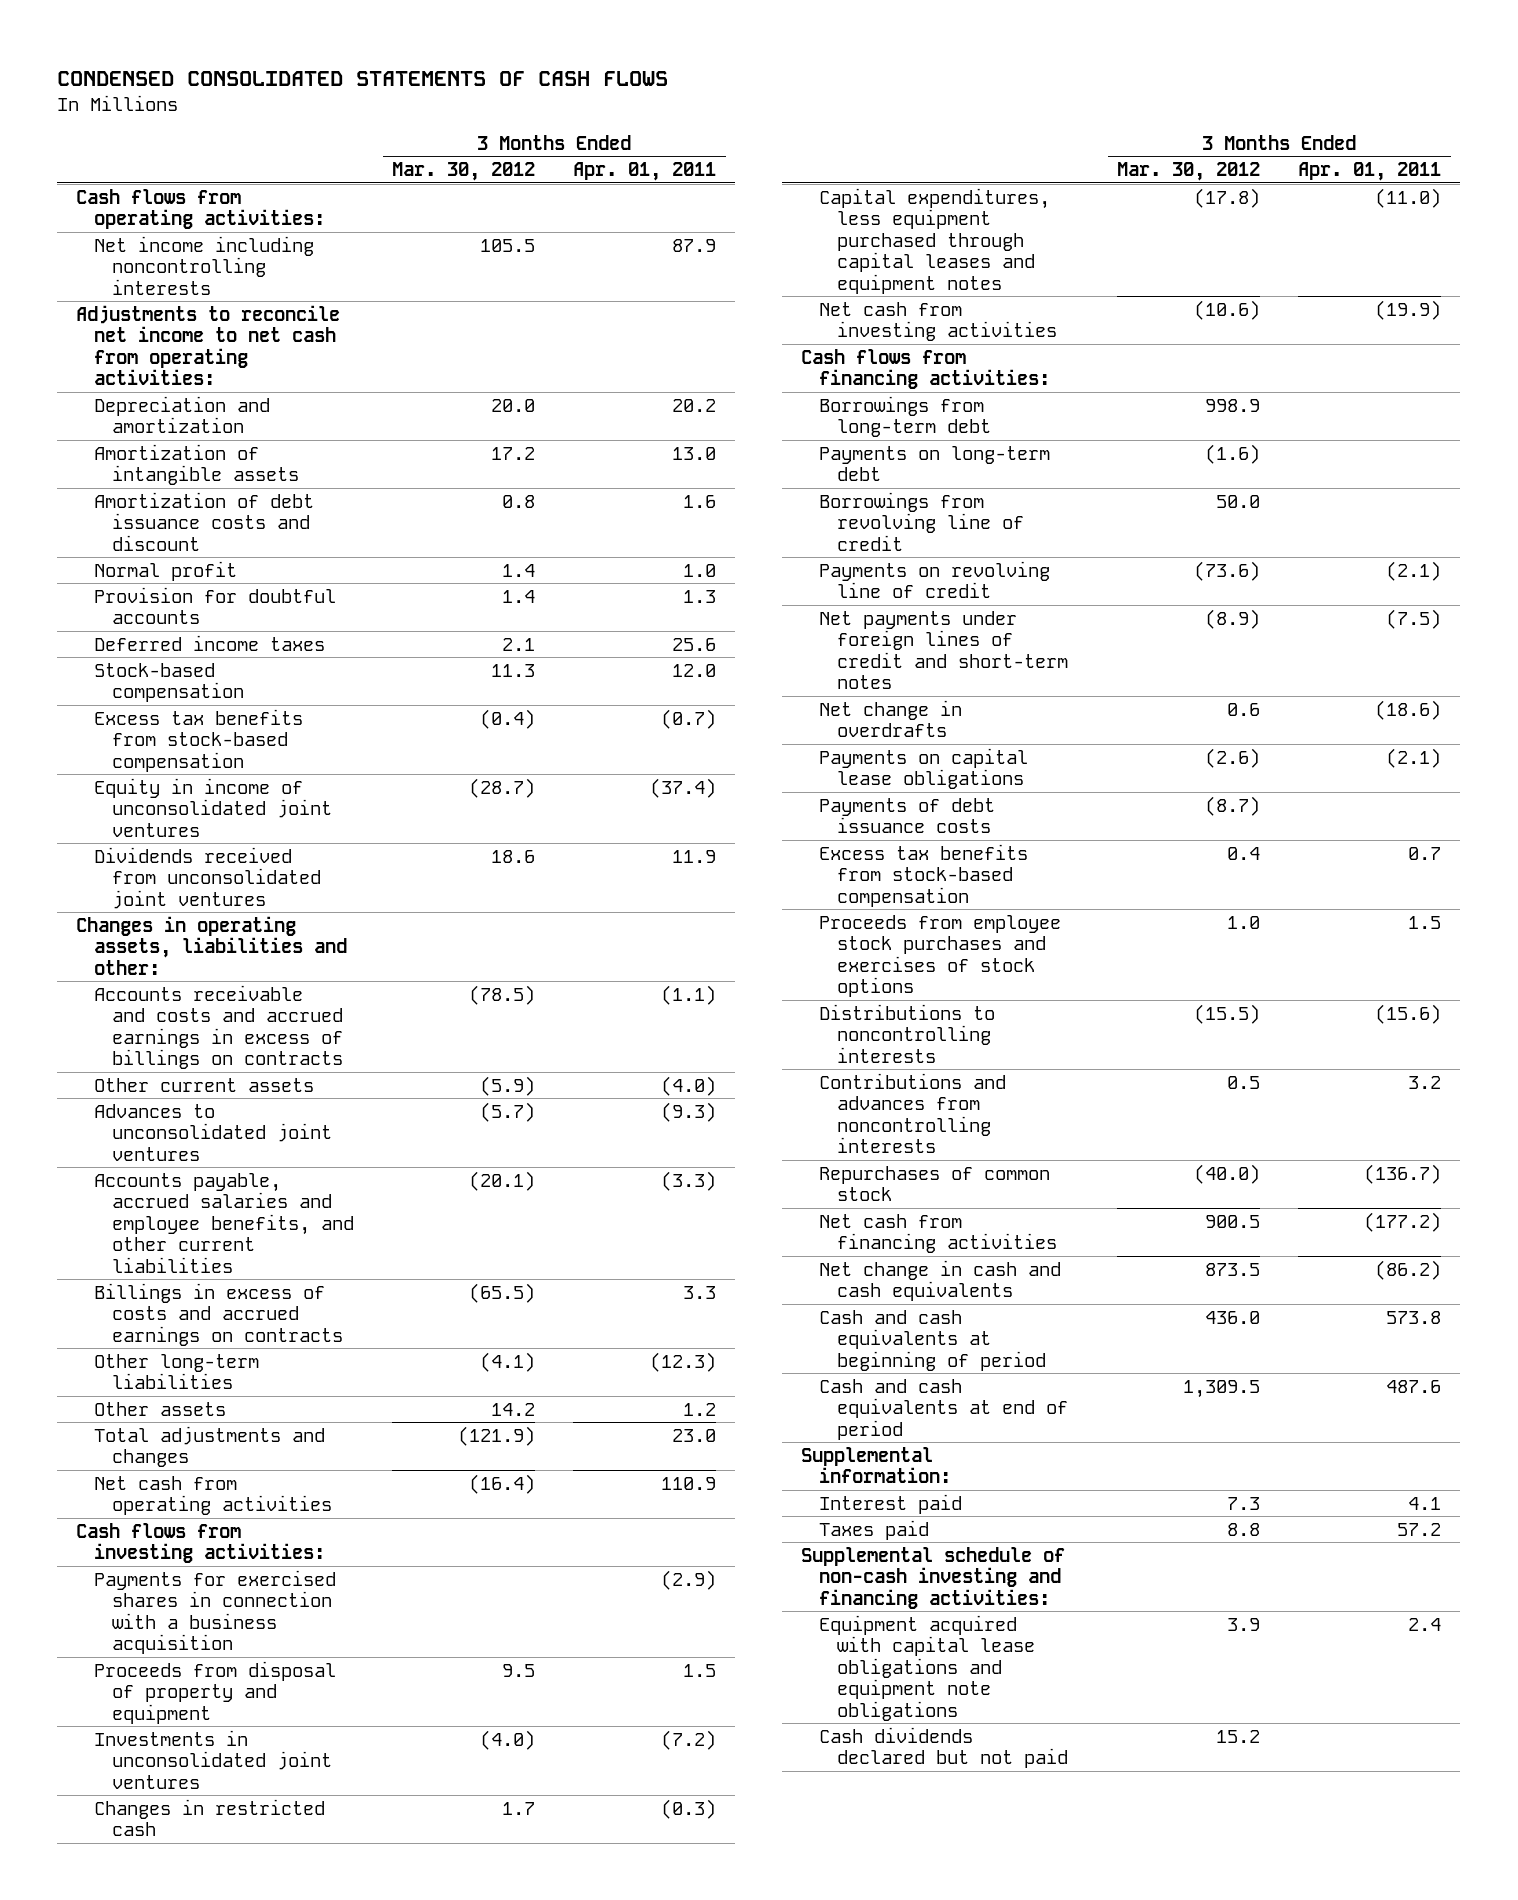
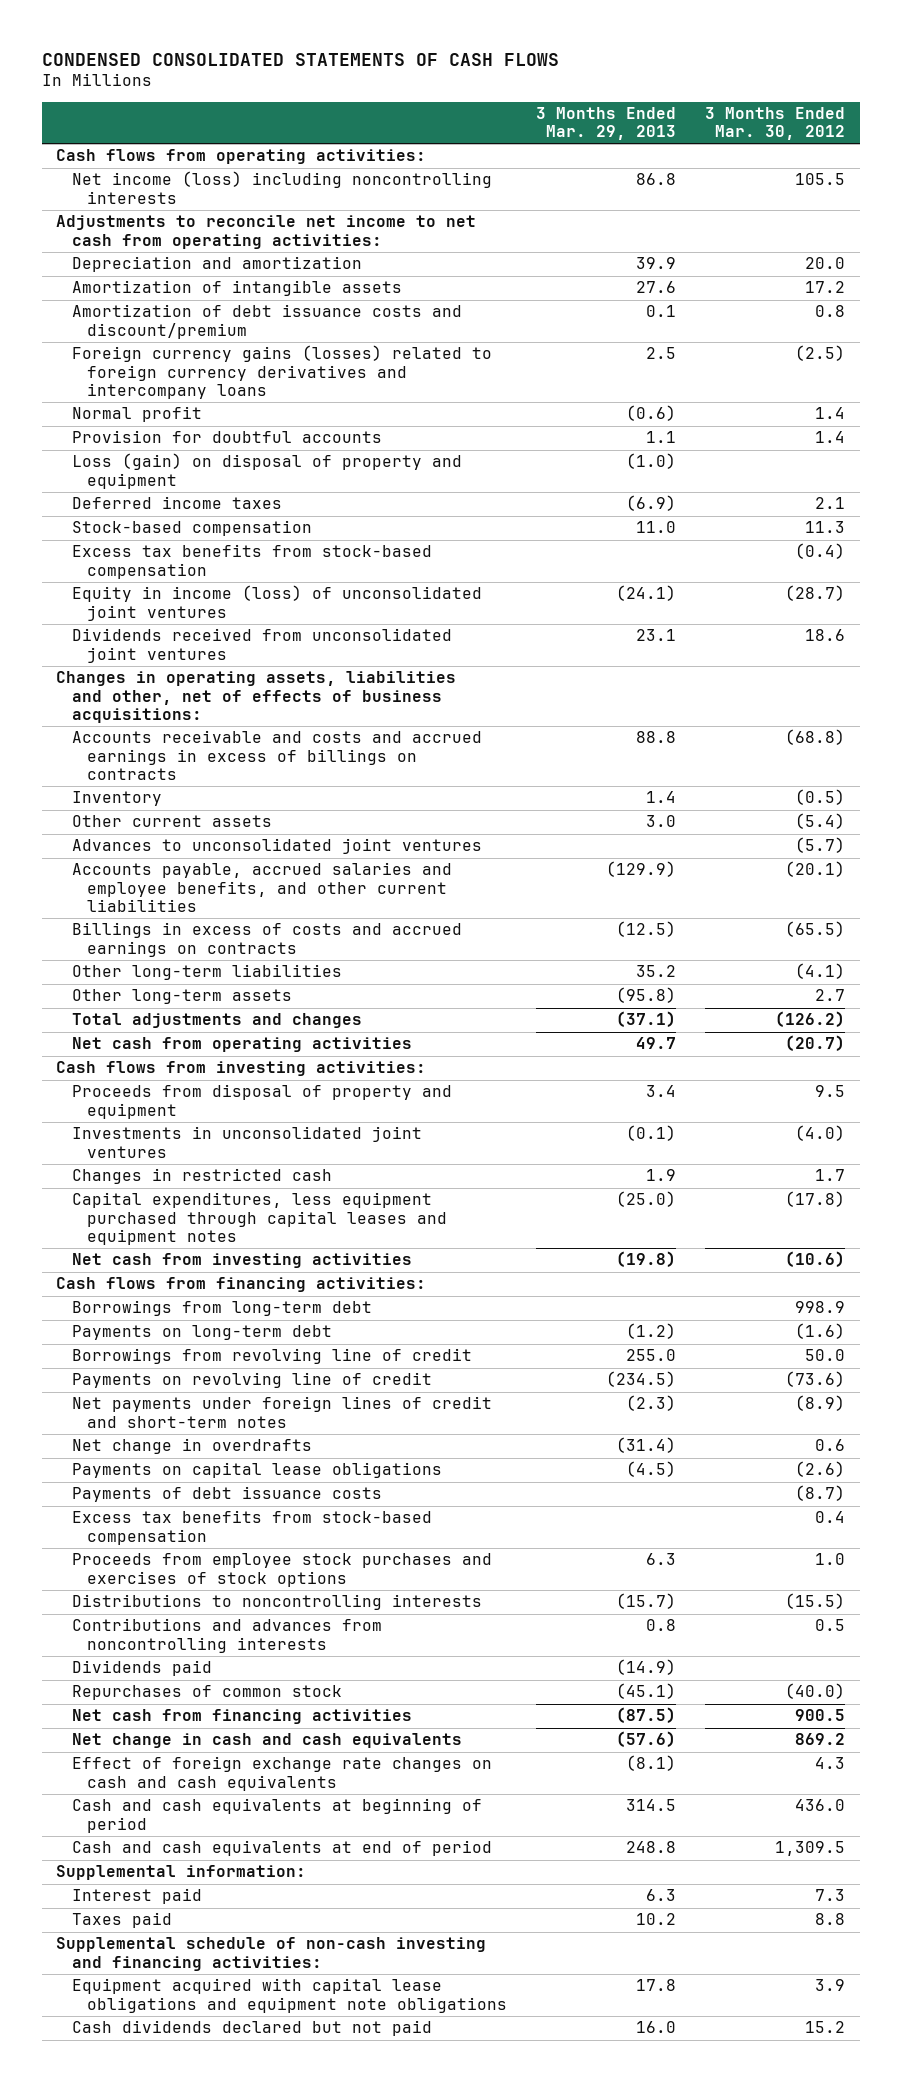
- | 3 Months Ended Mar. 30, 2012 | 3 Months Ended Apr. 01, 2011
+ | 3 Months Ended Mar. 29, 2013 | 3 Months Ended Mar. 30, 2012
- Net income including noncontrolling interests | 105.5 | 87.9
+ Net income (loss) including noncontrolling interests | 86.8 | 105.5
- Amortization of debt issuance costs and discount | 0.8 | 1.6
+ Amortization of debt issuance costs and discount/premium | 0.1 | 0.8
+ Foreign currency gains (losses) related to foreign currency derivatives and intercompany loans | 2.5 | (2.5)
+ Loss (gain) on disposal of property and equipment | (1.0) |
- Equity in income of unconsolidated joint ventures | (28.7) | (37.4)
+ Equity in income (loss) of unconsolidated joint ventures | (24.1) | (28.7)
- Changes in operating assets, liabilities and other:
- Accounts receivable and costs and accrued earnings in excess of billings on contracts | (78.5) | (1.1)
- Other current assets | (5.9) | (4.0)
+ Changes in operating assets, liabilities and other, net of effects of business acquisitions:
+ Accounts receivable and costs and accrued earnings in excess of billings on contracts | 88.8 | (68.8)
+ Inventory | 1.4 | (0.5)
+ Other current assets | 3.0 | (5.4)
- Other assets | 14.2 | 1.2
- Total adjustments and changes | (121.9) | 23.0
- Net cash from operating activities | (16.4) | 110.9
+ Other long-term assets | (95.8) | 2.7
+ Total adjustments and changes | (37.1) | (126.2)
+ Net cash from operating activities | 49.7 | (20.7)
- Payments for exercised shares in connection with a business acquisition | | (2.9)
+ Dividends paid | (14.9) |
- Net change in cash and cash equivalents | 873.5 | (86.2)
+ Net change in cash and cash equivalents | (57.6) | 869.2
+ Effect of foreign exchange rate changes on cash and cash equivalents | (8.1) | 4.3

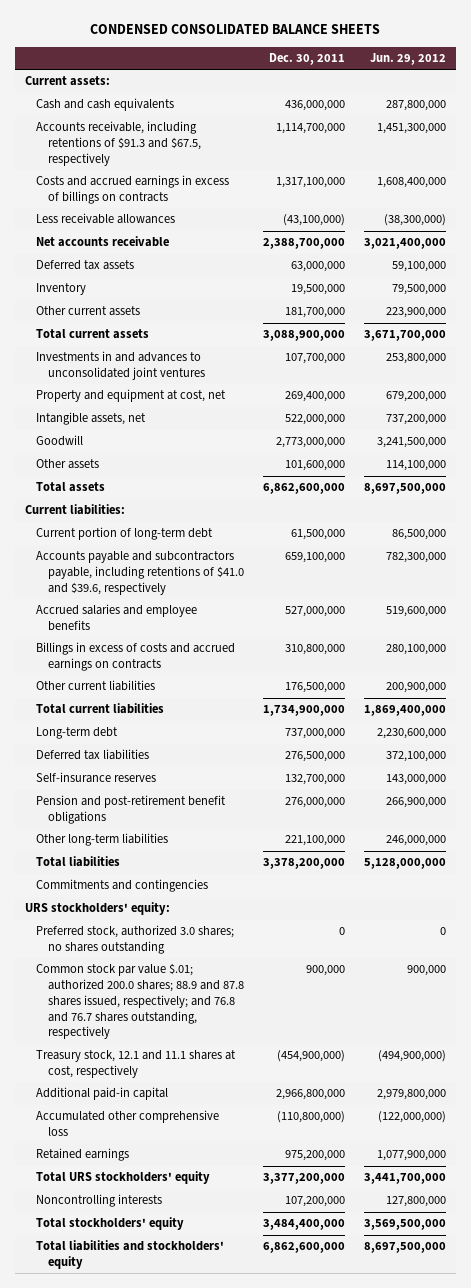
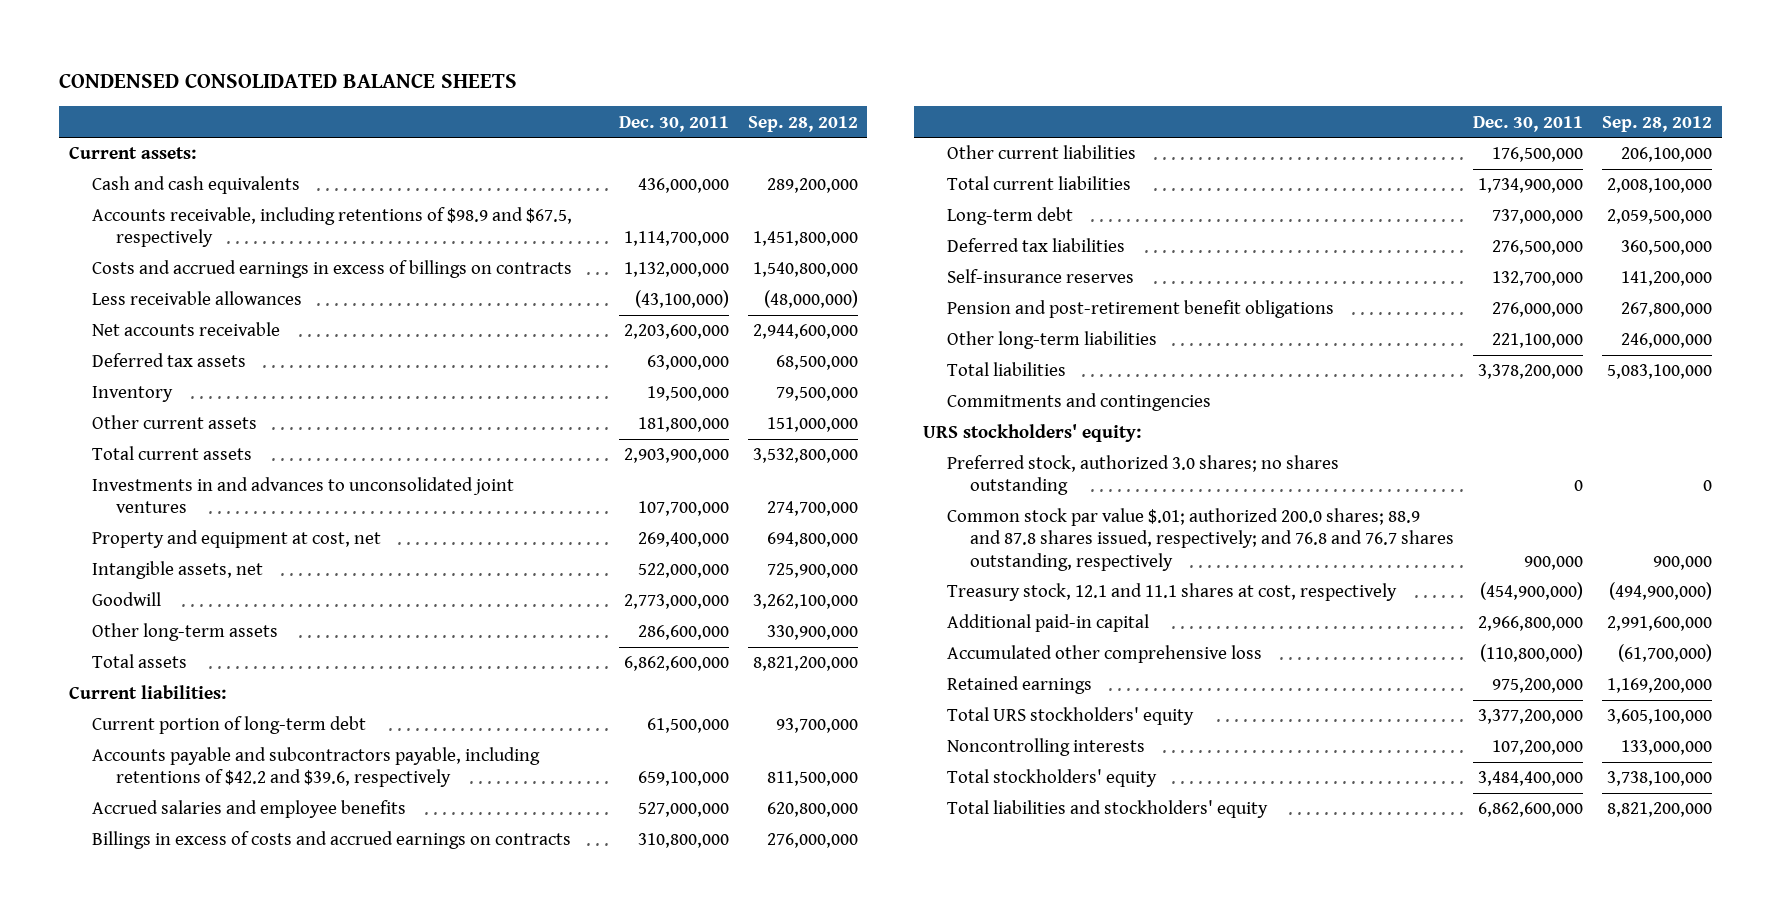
- | Dec. 30, 2011 | Jun. 29, 2012
+ | Dec. 30, 2011 | Sep. 28, 2012
- Accounts receivable, including retentions of $91.3 and $67.5, respectively | 1,114,700,000 | 1,451,300,000
- Costs and accrued earnings in excess of billings on contracts | 1,317,100,000 | 1,608,400,000
+ Accounts receivable, including retentions of $98.9 and $67.5, respectively | 1,114,700,000 | 1,451,800,000
+ Costs and accrued earnings in excess of billings on contracts | 1,132,000,000 | 1,540,800,000
- Net accounts receivable | 2,388,700,000 | 3,021,400,000
+ Net accounts receivable | 2,203,600,000 | 2,944,600,000
- Other current assets | 181,700,000 | 223,900,000
- Total current assets | 3,088,900,000 | 3,671,700,000
+ Other current assets | 181,800,000 | 151,000,000
+ Total current assets | 2,903,900,000 | 3,532,800,000
- Other assets | 101,600,000 | 114,100,000
+ Other long-term assets | 286,600,000 | 330,900,000
- Accounts payable and subcontractors payable, including retentions of $41.0 and $39.6, respectively | 659,100,000 | 782,300,000
+ Accounts payable and subcontractors payable, including retentions of $42.2 and $39.6, respectively | 659,100,000 | 811,500,000

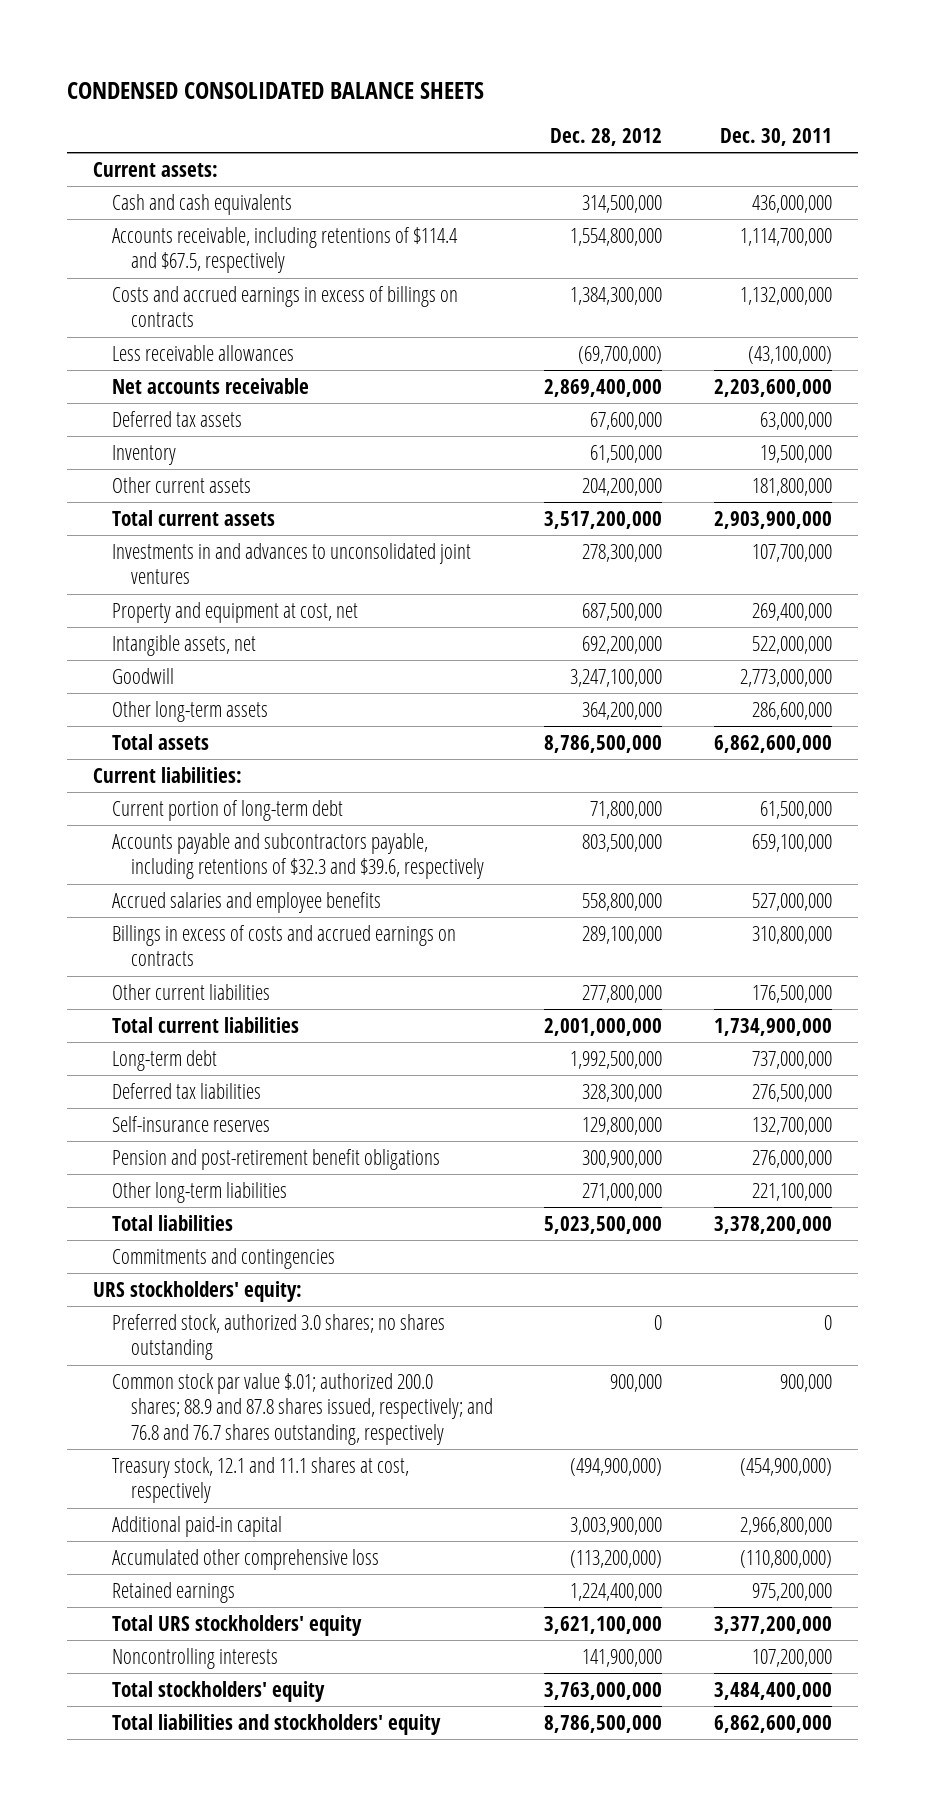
- | Dec. 30, 2011 | Sep. 28, 2012
+ | Dec. 28, 2012 | Dec. 30, 2011
- Accounts receivable, including retentions of $98.9 and $67.5, respectively | 1,114,700,000 | 1,451,800,000
+ Accounts receivable, including retentions of $114.4 and $67.5, respectively | 1,554,800,000 | 1,114,700,000
- Accounts payable and subcontractors payable, including retentions of $42.2 and $39.6, respectively | 659,100,000 | 811,500,000
+ Accounts payable and subcontractors payable, including retentions of $32.3 and $39.6, respectively | 803,500,000 | 659,100,000

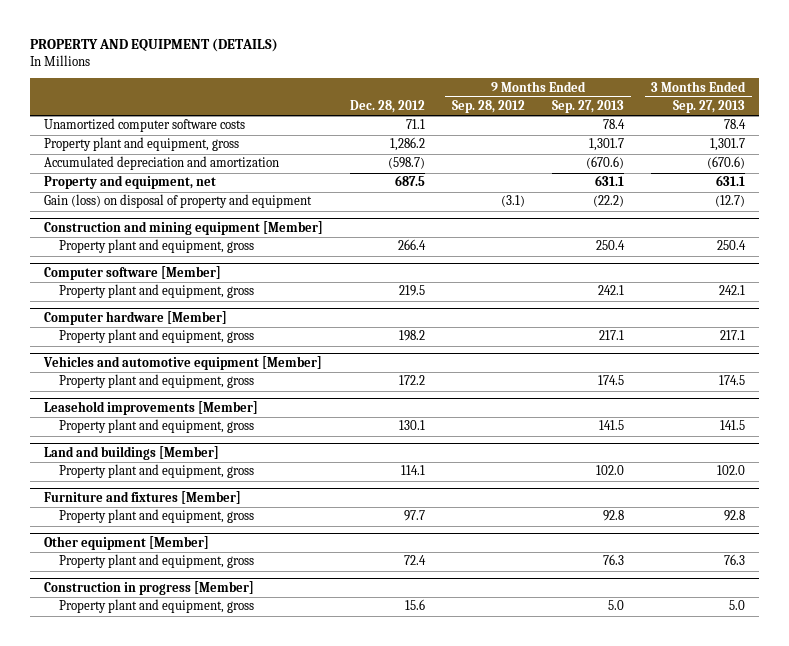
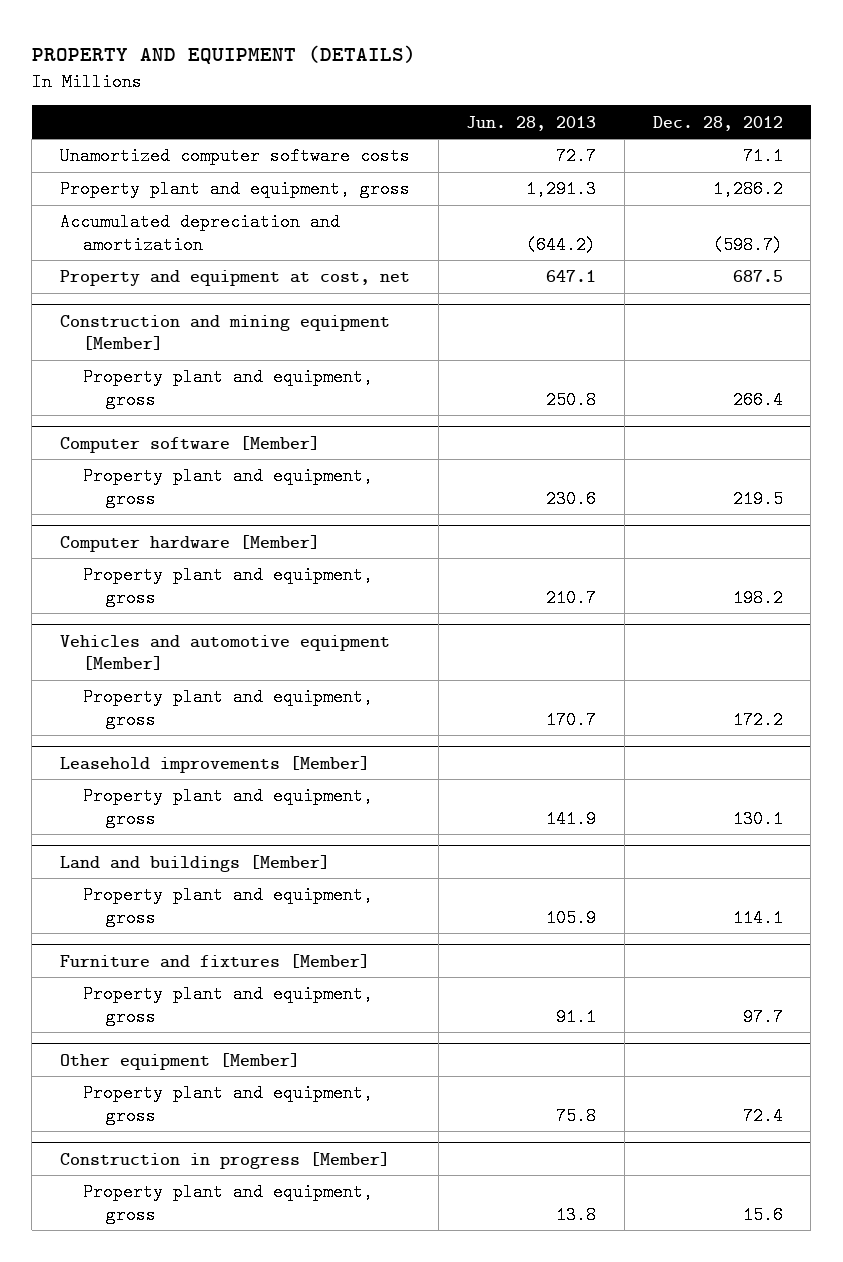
- | Dec. 28, 2012 | 9 Months Ended Sep. 28, 2012 | 9 Months Ended Sep. 27, 2013 | 3 Months Ended Sep. 27, 2013
+ | Jun. 28, 2013 | Dec. 28, 2012
- Property and equipment, net | 687.5 | | 631.1 | 631.1
- Gain (loss) on disposal of property and equipment | | (3.1) | (22.2) | (12.7)
+ Property and equipment at cost, net | 647.1 | 687.5

